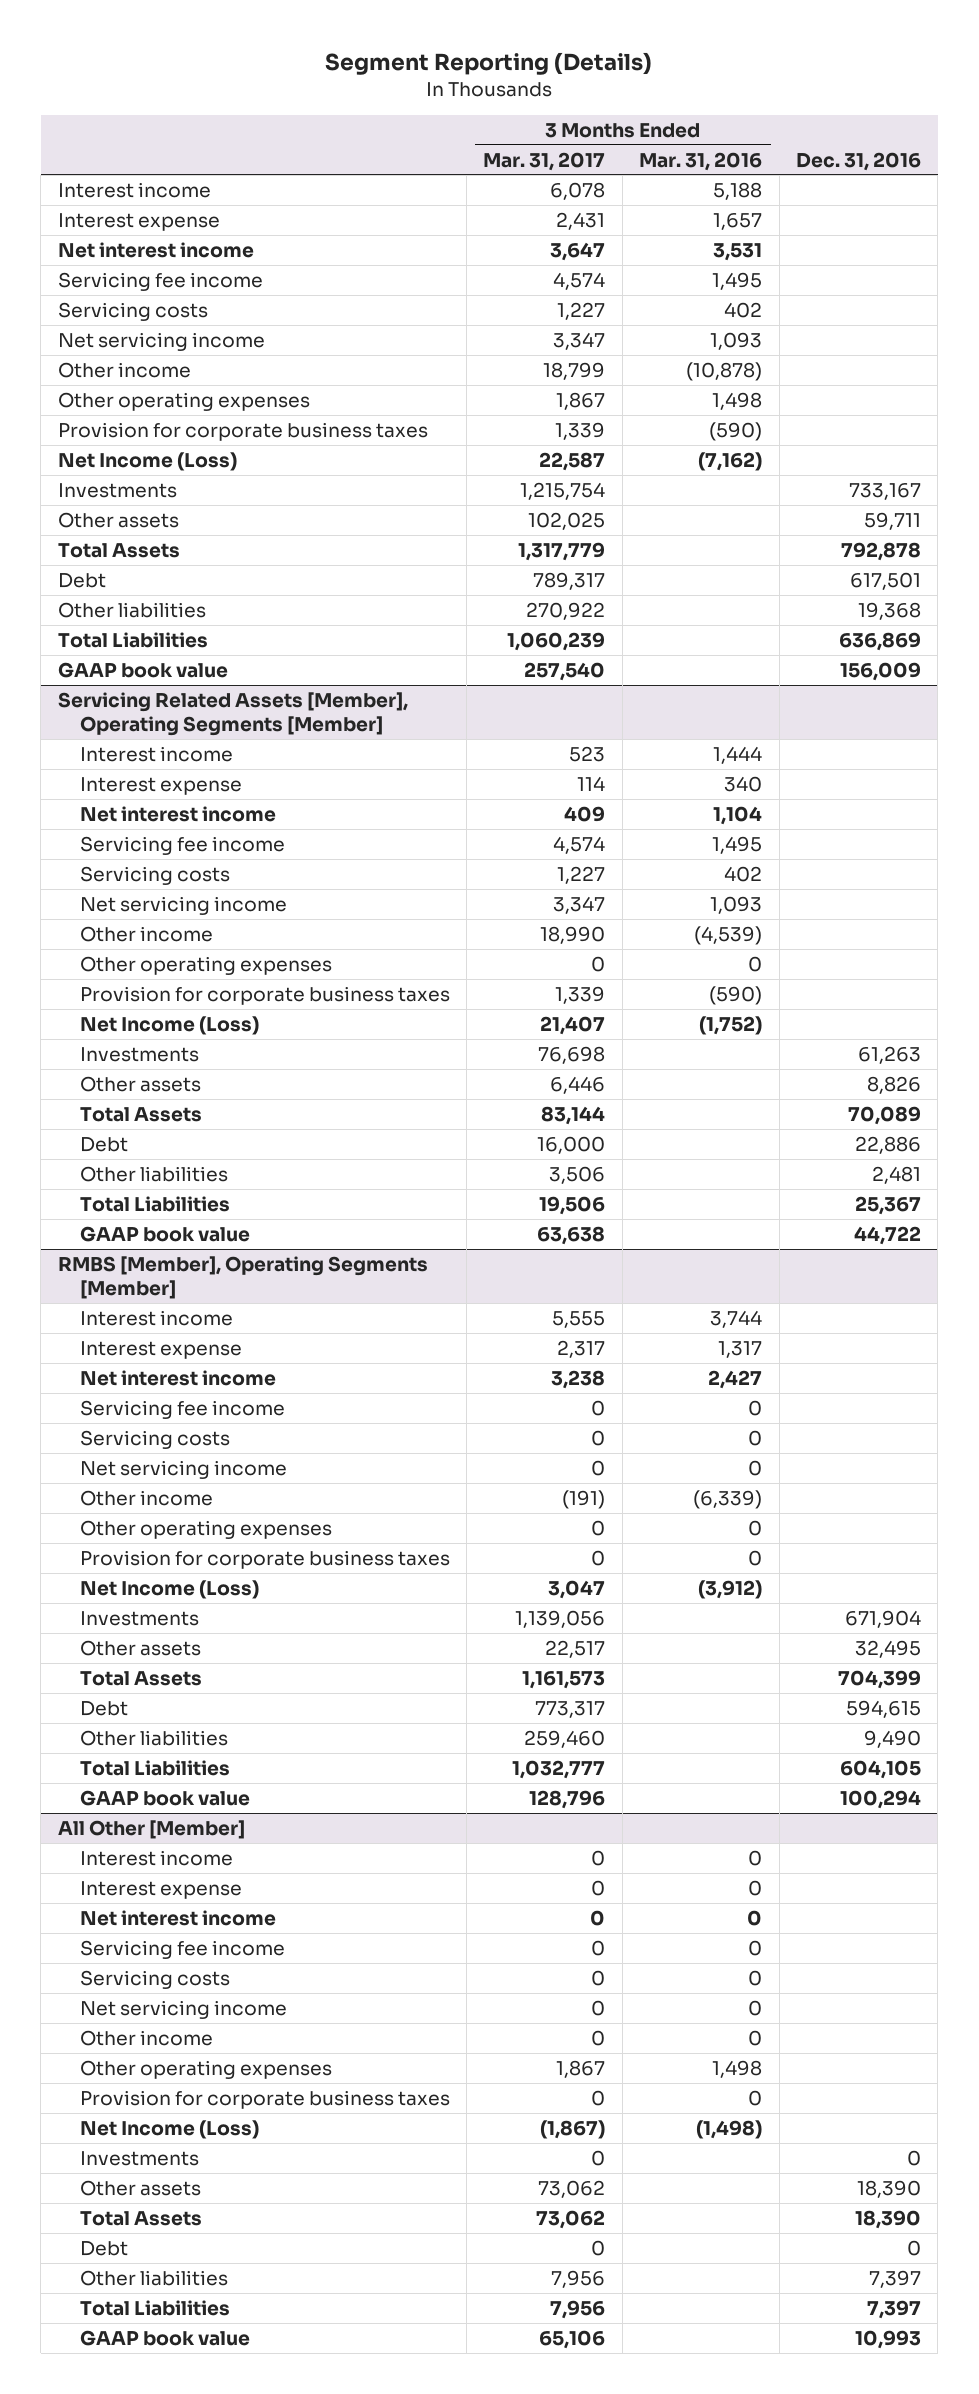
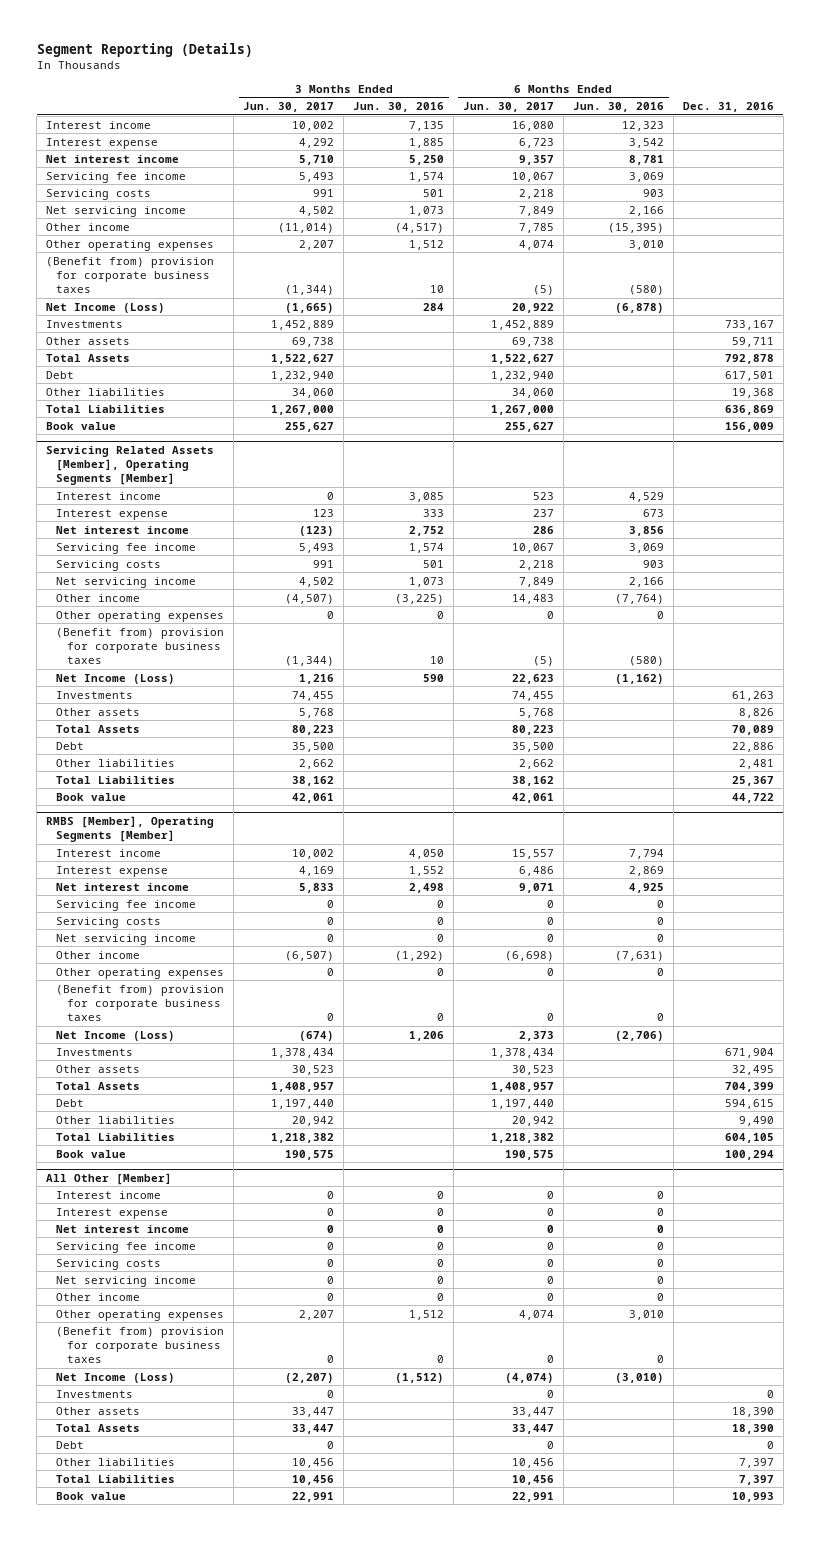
- | 3 Months Ended Mar. 31, 2017 | 3 Months Ended Mar. 31, 2016 | Dec. 31, 2016
+ | 3 Months Ended Jun. 30, 2017 | 3 Months Ended Jun. 30, 2016 | 6 Months Ended Jun. 30, 2017 | 6 Months Ended Jun. 30, 2016 | Dec. 31, 2016
- Provision for corporate business taxes | 1,339 | (590) |
+ (Benefit from) provision for corporate business taxes | (1,344) | 10 | (5) | (580) |
- GAAP book value | 257,540 | | 156,009
+ Book value | 255,627 | | 255,627 | | 156,009
@ Servicing Related Assets [Member], Operating Segments [Member]
- Provision for corporate business taxes | 1,339 | (590) |
+ (Benefit from) provision for corporate business taxes | (1,344) | 10 | (5) | (580) |
- GAAP book value | 63,638 | | 44,722
+ Book value | 42,061 | | 42,061 | | 44,722
@ RMBS [Member], Operating Segments [Member]
- Provision for corporate business taxes | 0 | 0 |
+ (Benefit from) provision for corporate business taxes | 0 | 0 | 0 | 0 |
- GAAP book value | 128,796 | | 100,294
+ Book value | 190,575 | | 190,575 | | 100,294
@ All Other [Member]
- Provision for corporate business taxes | 0 | 0 |
+ (Benefit from) provision for corporate business taxes | 0 | 0 | 0 | 0 |
- GAAP book value | 65,106 | | 10,993
+ Book value | 22,991 | | 22,991 | | 10,993

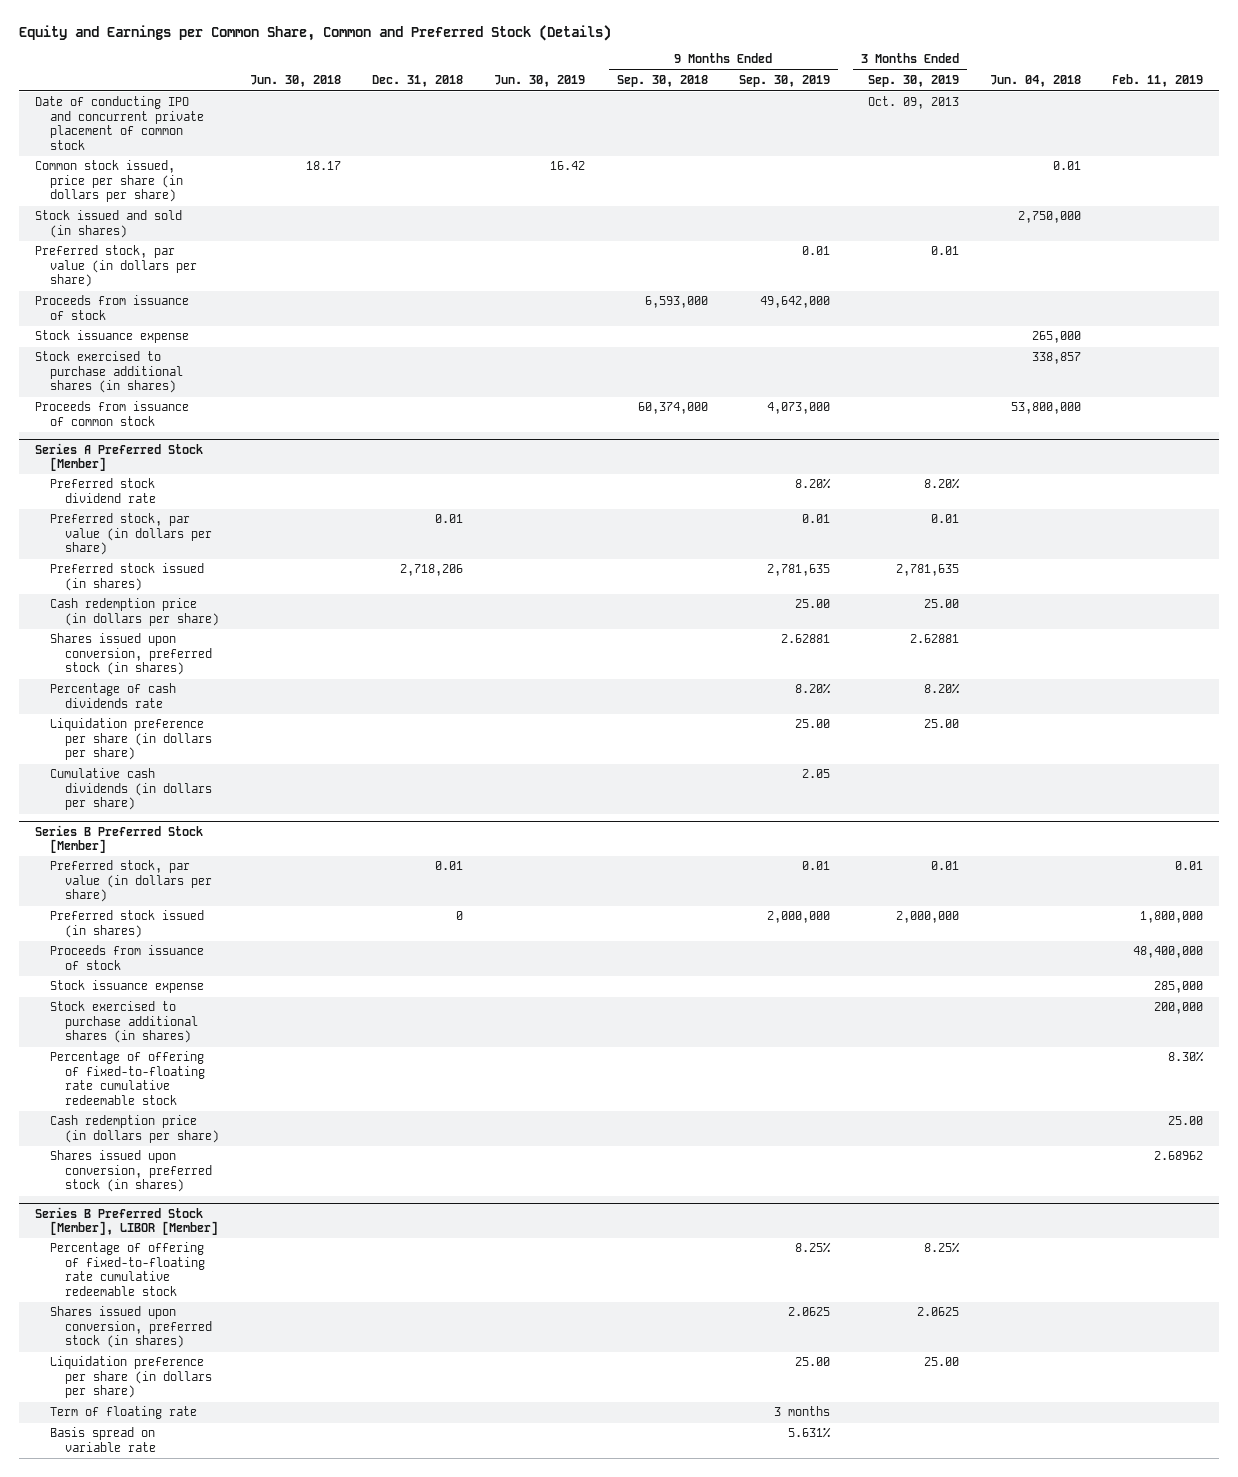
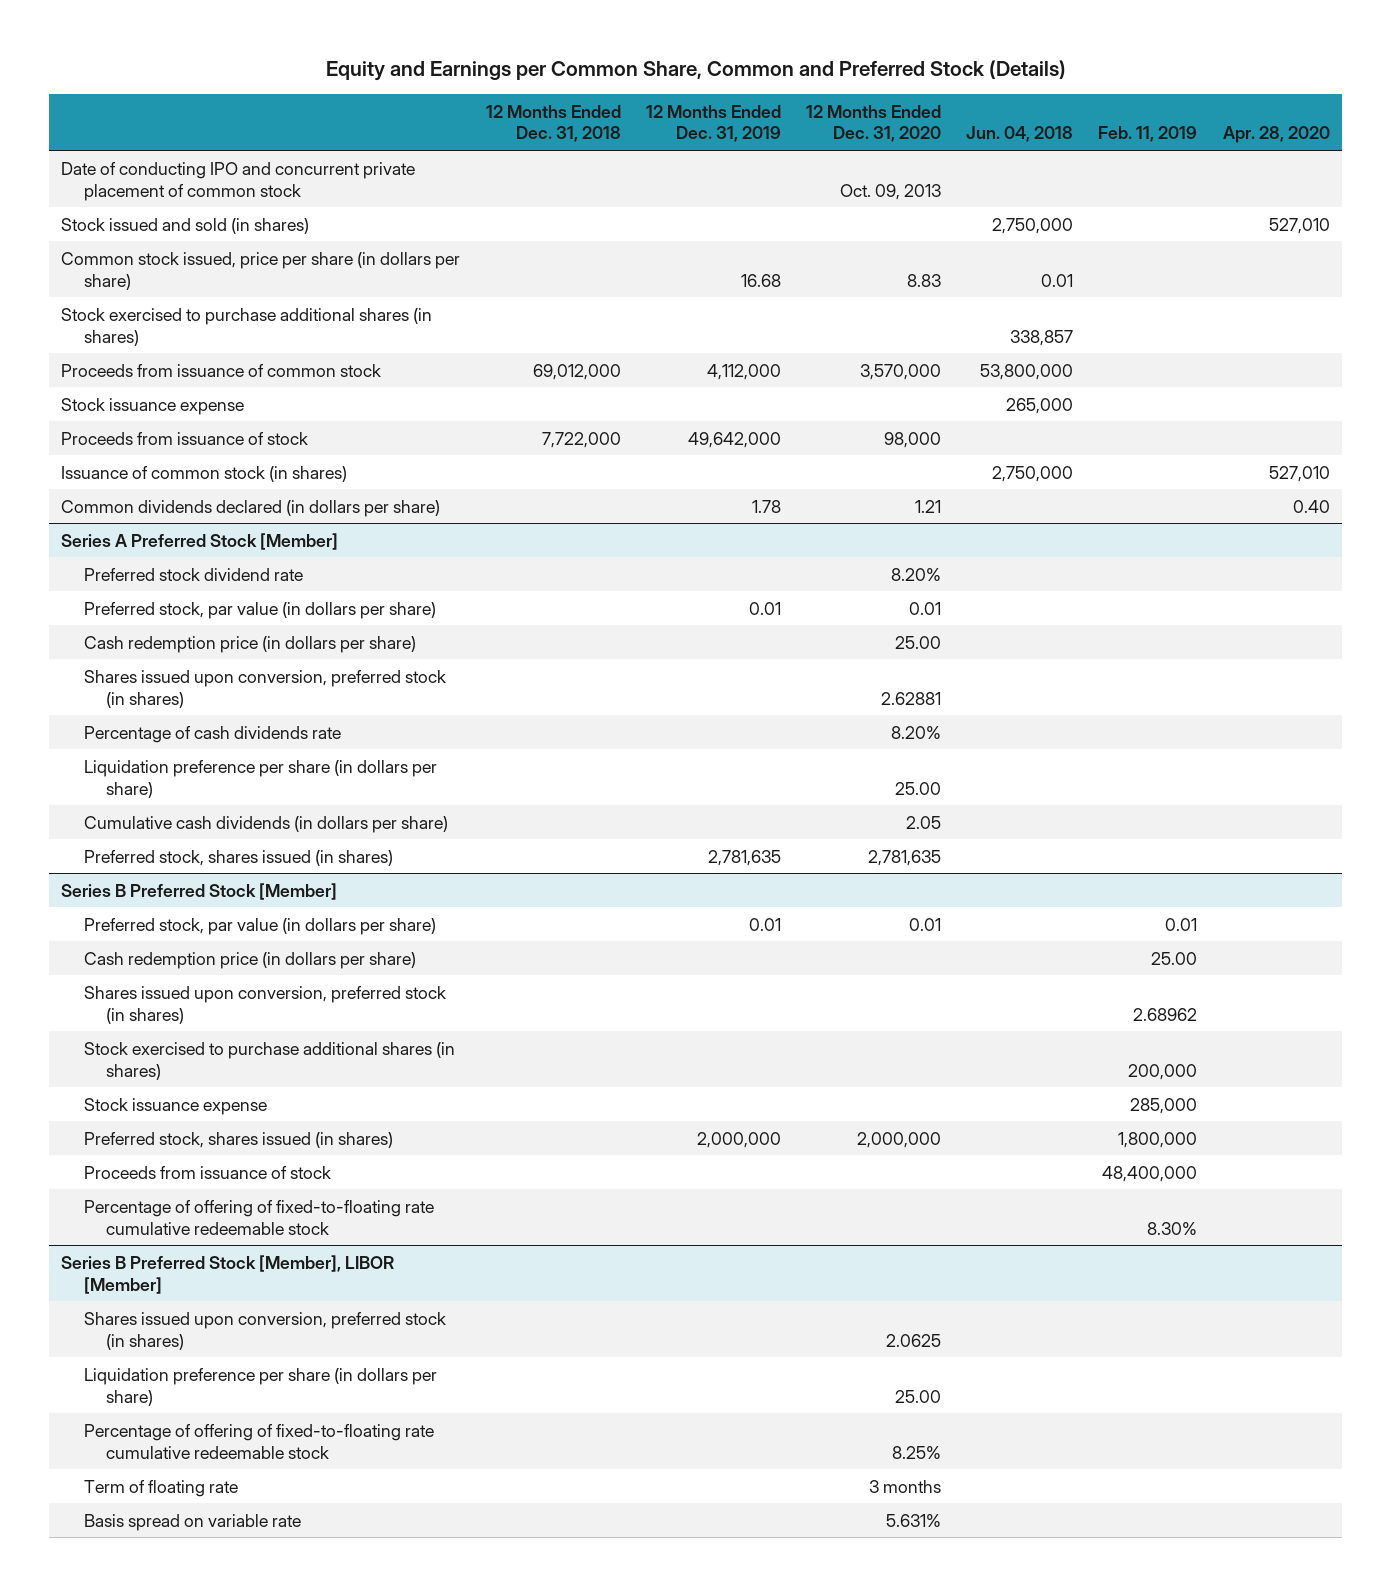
- | Jun. 30, 2018 | Dec. 31, 2018 | Jun. 30, 2019 | 9 Months Ended Sep. 30, 2018 | 9 Months Ended Sep. 30, 2019 | 3 Months Ended Sep. 30, 2019 | Jun. 04, 2018 | Feb. 11, 2019
+ | 12 Months Ended Dec. 31, 2018 | 12 Months Ended Dec. 31, 2019 | 12 Months Ended Dec. 31, 2020 | Jun. 04, 2018 | Feb. 11, 2019 | Apr. 28, 2020
- Preferred stock, par value (in dollars per share) | | | | | 0.01 | 0.01 | |
moved down: Common stock issued, price per share (in dollars per share) | | 16.68 | 8.83 | 0.01 | |
moved down: Stock issuance expense | | | | 265,000 | |
moved down: Proceeds from issuance of stock | 7,722,000 | 49,642,000 | 98,000 | | |
+ Issuance of common stock (in shares) | | | | 2,750,000 | | 527,010
+ Common dividends declared (in dollars per share) | | 1.78 | 1.21 | | | 0.40
@ Series A Preferred Stock [Member]
- Preferred stock issued (in shares) | | 2,718,206 | | | 2,781,635 | 2,781,635 | |
+ Preferred stock, shares issued (in shares) | | 2,781,635 | 2,781,635 | | |
@ Series B Preferred Stock [Member]
- Preferred stock issued (in shares) | | 0 | | | 2,000,000 | 2,000,000 | | 1,800,000
moved down: Stock exercised to purchase additional shares (in shares) | | | | | 200,000 |
moved down: Stock issuance expense | | | | | 285,000 |
+ Preferred stock, shares issued (in shares) | | 2,000,000 | 2,000,000 | | 1,800,000 |
moved down: Proceeds from issuance of stock | | | | | 48,400,000 |
moved down: Percentage of offering of fixed-to-floating rate cumulative redeemable stock | | | | | 8.30% |
@ Series B Preferred Stock [Member], LIBOR [Member]
moved down: Percentage of offering of fixed-to-floating rate cumulative redeemable stock | | | 8.25% | | |

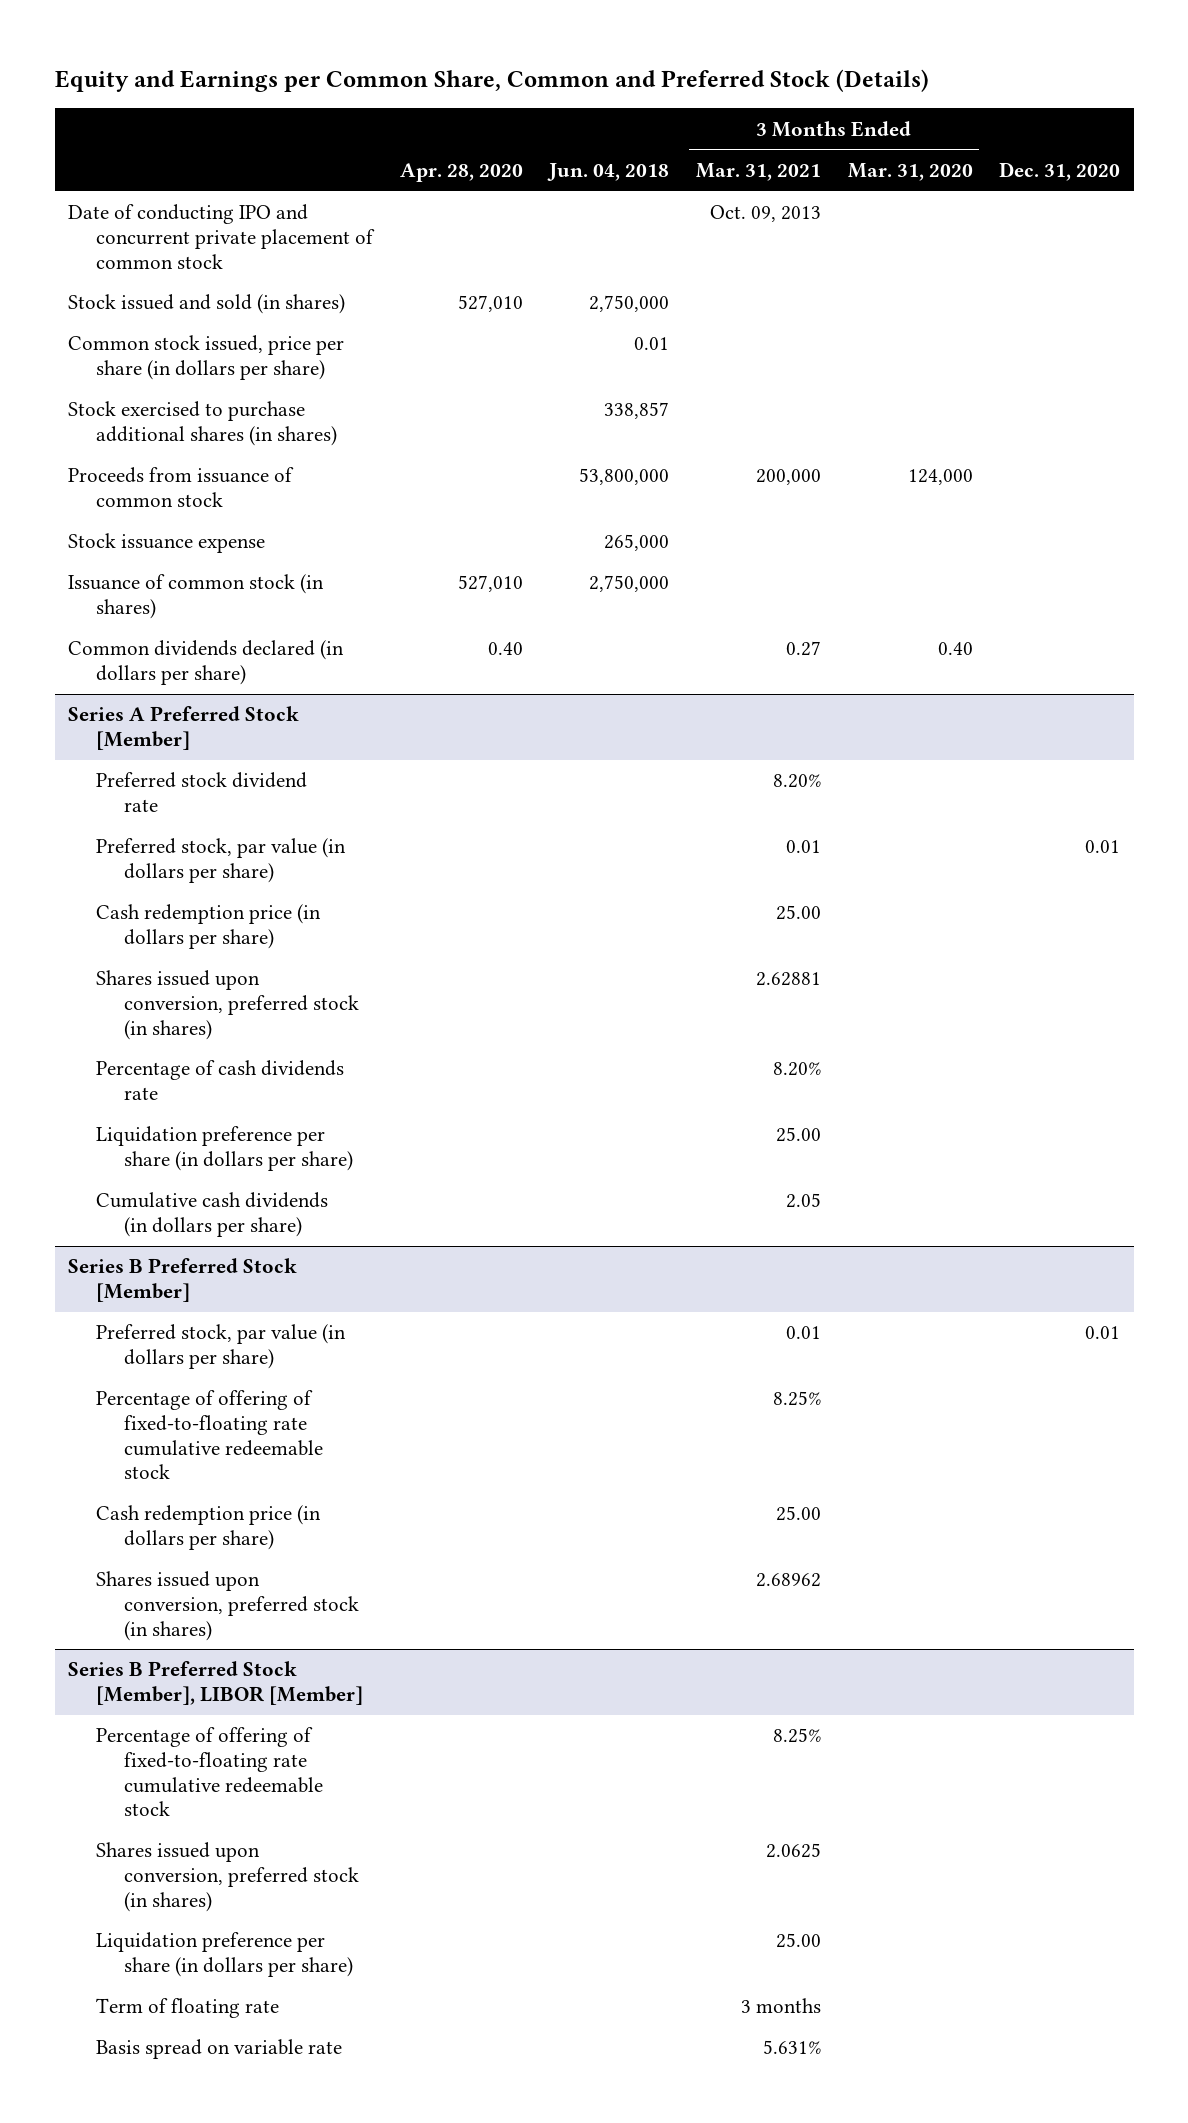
- | 12 Months Ended Dec. 31, 2018 | 12 Months Ended Dec. 31, 2019 | 12 Months Ended Dec. 31, 2020 | Jun. 04, 2018 | Feb. 11, 2019 | Apr. 28, 2020
+ | Apr. 28, 2020 | Jun. 04, 2018 | 3 Months Ended Mar. 31, 2021 | 3 Months Ended Mar. 31, 2020 | Dec. 31, 2020
- Proceeds from issuance of stock | 7,722,000 | 49,642,000 | 98,000 | | |
@ Series A Preferred Stock [Member]
- Preferred stock, shares issued (in shares) | | 2,781,635 | 2,781,635 | | |
@ Series B Preferred Stock [Member]
moved up: Percentage of offering of fixed-to-floating rate cumulative redeemable stock | | | 8.25% | |
- Stock exercised to purchase additional shares (in shares) | | | | | 200,000 |
- Stock issuance expense | | | | | 285,000 |
- Preferred stock, shares issued (in shares) | | 2,000,000 | 2,000,000 | | 1,800,000 |
- Proceeds from issuance of stock | | | | | 48,400,000 |
@ Series B Preferred Stock [Member], LIBOR [Member]
moved up: Percentage of offering of fixed-to-floating rate cumulative redeemable stock | | | 8.25% | |

